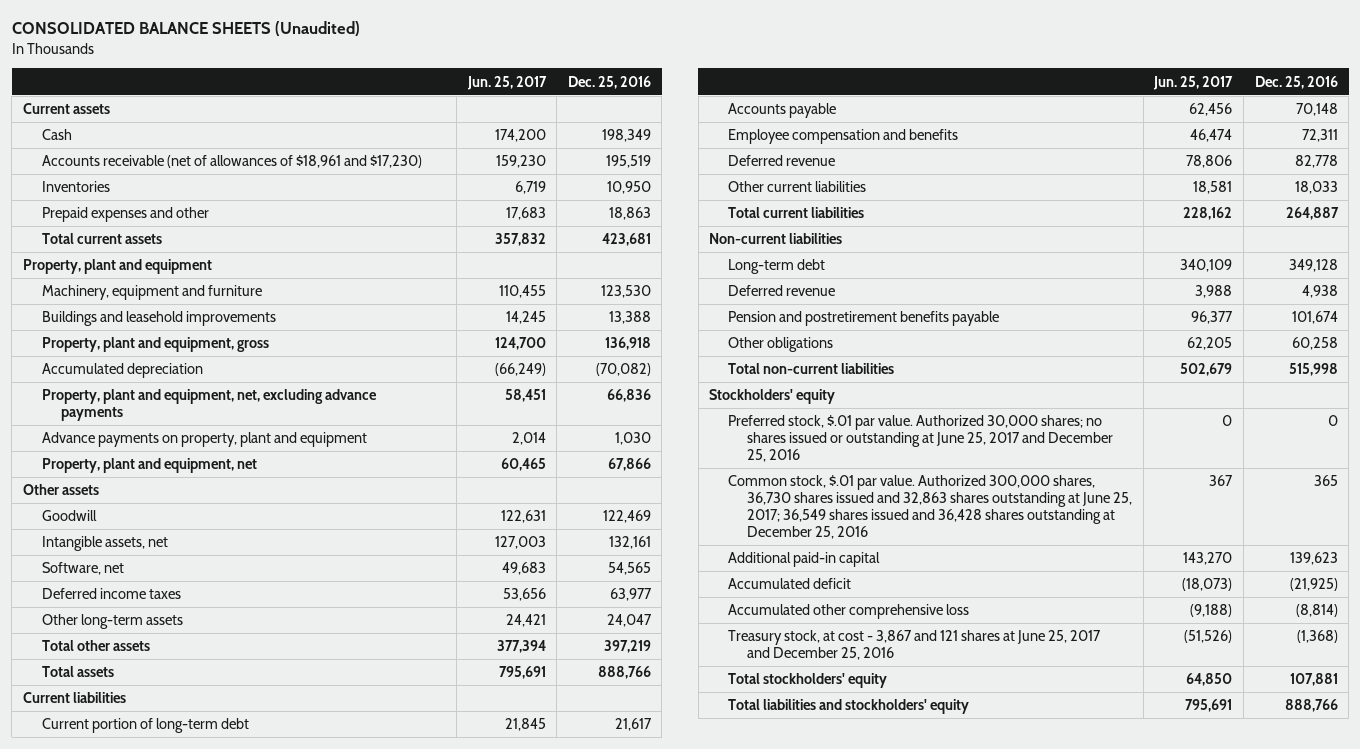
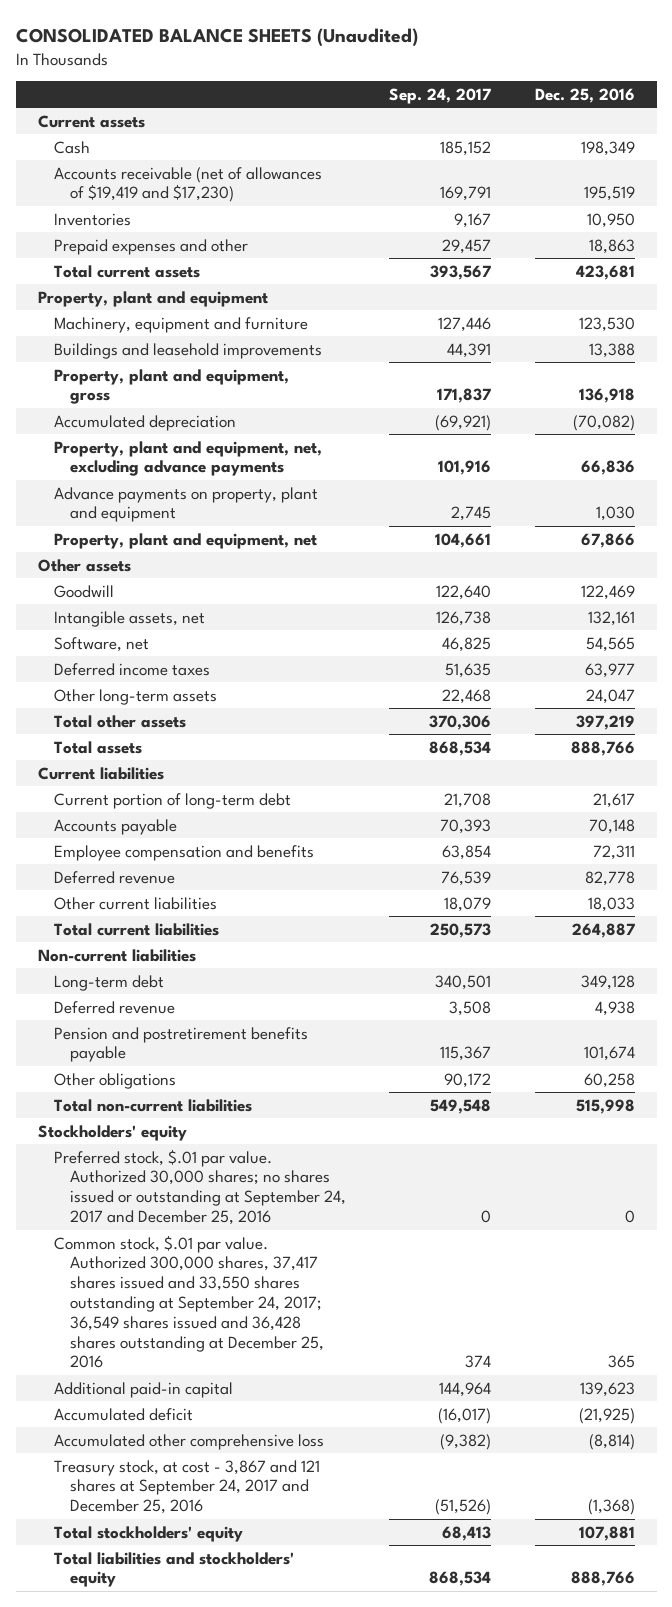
- | Jun. 25, 2017 | Dec. 25, 2016
+ | Sep. 24, 2017 | Dec. 25, 2016
- Accounts receivable (net of allowances of $18,961 and $17,230) | 159,230 | 195,519
+ Accounts receivable (net of allowances of $19,419 and $17,230) | 169,791 | 195,519
- Preferred stock, $.01 par value. Authorized 30,000 shares; no shares issued or outstanding at June 25, 2017 and December 25, 2016 | 0 | 0
- Common stock, $.01 par value. Authorized 300,000 shares, 36,730 shares issued and 32,863 shares outstanding at June 25, 2017; 36,549 shares issued and 36,428 shares outstanding at December 25, 2016 | 367 | 365
+ Preferred stock, $.01 par value. Authorized 30,000 shares; no shares issued or outstanding at September 24, 2017 and December 25, 2016 | 0 | 0
+ Common stock, $.01 par value. Authorized 300,000 shares, 37,417 shares issued and 33,550 shares outstanding at September 24, 2017; 36,549 shares issued and 36,428 shares outstanding at December 25, 2016 | 374 | 365
- Treasury stock, at cost - 3,867 and 121 shares at June 25, 2017 and December 25, 2016 | (51,526) | (1,368)
+ Treasury stock, at cost - 3,867 and 121 shares at September 24, 2017 and December 25, 2016 | (51,526) | (1,368)

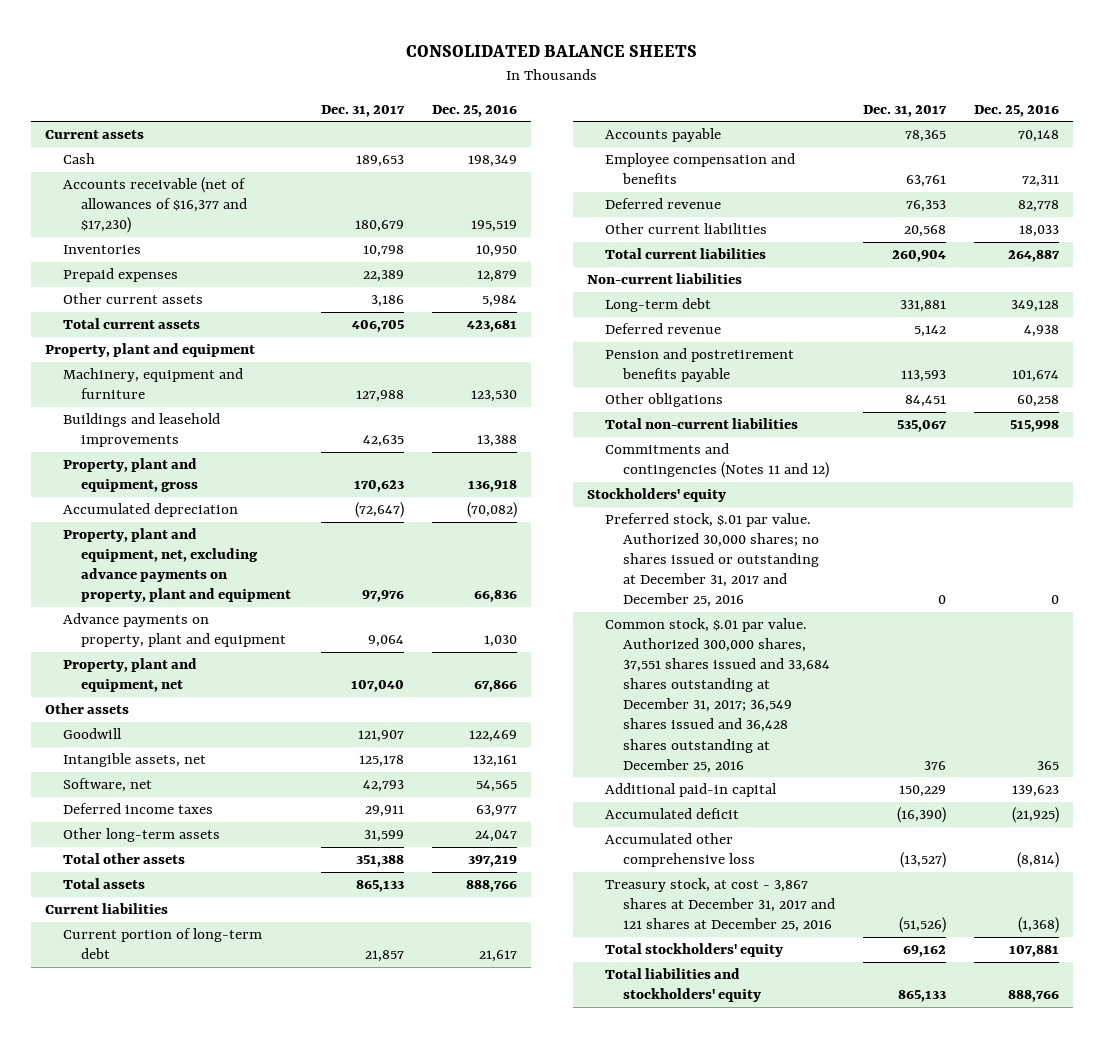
- CONSOLIDATED BALANCE SHEETS (Unaudited)
+ CONSOLIDATED BALANCE SHEETS
- | Sep. 24, 2017 | Dec. 25, 2016
+ | Dec. 31, 2017 | Dec. 25, 2016
- Accounts receivable (net of allowances of $19,419 and $17,230) | 169,791 | 195,519
+ Accounts receivable (net of allowances of $16,377 and $17,230) | 180,679 | 195,519
- Prepaid expenses and other | 29,457 | 18,863
+ Prepaid expenses | 22,389 | 12,879
+ Other current assets | 3,186 | 5,984
- Property, plant and equipment, net, excluding advance payments | 101,916 | 66,836
+ Property, plant and equipment, net, excluding advance payments on property, plant and equipment | 97,976 | 66,836
+ Commitments and contingencies (Notes 11 and 12)
- Preferred stock, $.01 par value. Authorized 30,000 shares; no shares issued or outstanding at September 24, 2017 and December 25, 2016 | 0 | 0
- Common stock, $.01 par value. Authorized 300,000 shares, 37,417 shares issued and 33,550 shares outstanding at September 24, 2017; 36,549 shares issued and 36,428 shares outstanding at December 25, 2016 | 374 | 365
+ Preferred stock, $.01 par value. Authorized 30,000 shares; no shares issued or outstanding at December 31, 2017 and December 25, 2016 | 0 | 0
+ Common stock, $.01 par value. Authorized 300,000 shares, 37,551 shares issued and 33,684 shares outstanding at December 31, 2017; 36,549 shares issued and 36,428 shares outstanding at December 25, 2016 | 376 | 365
- Treasury stock, at cost - 3,867 and 121 shares at September 24, 2017 and December 25, 2016 | (51,526) | (1,368)
+ Treasury stock, at cost - 3,867 shares at December 31, 2017 and 121 shares at December 25, 2016 | (51,526) | (1,368)

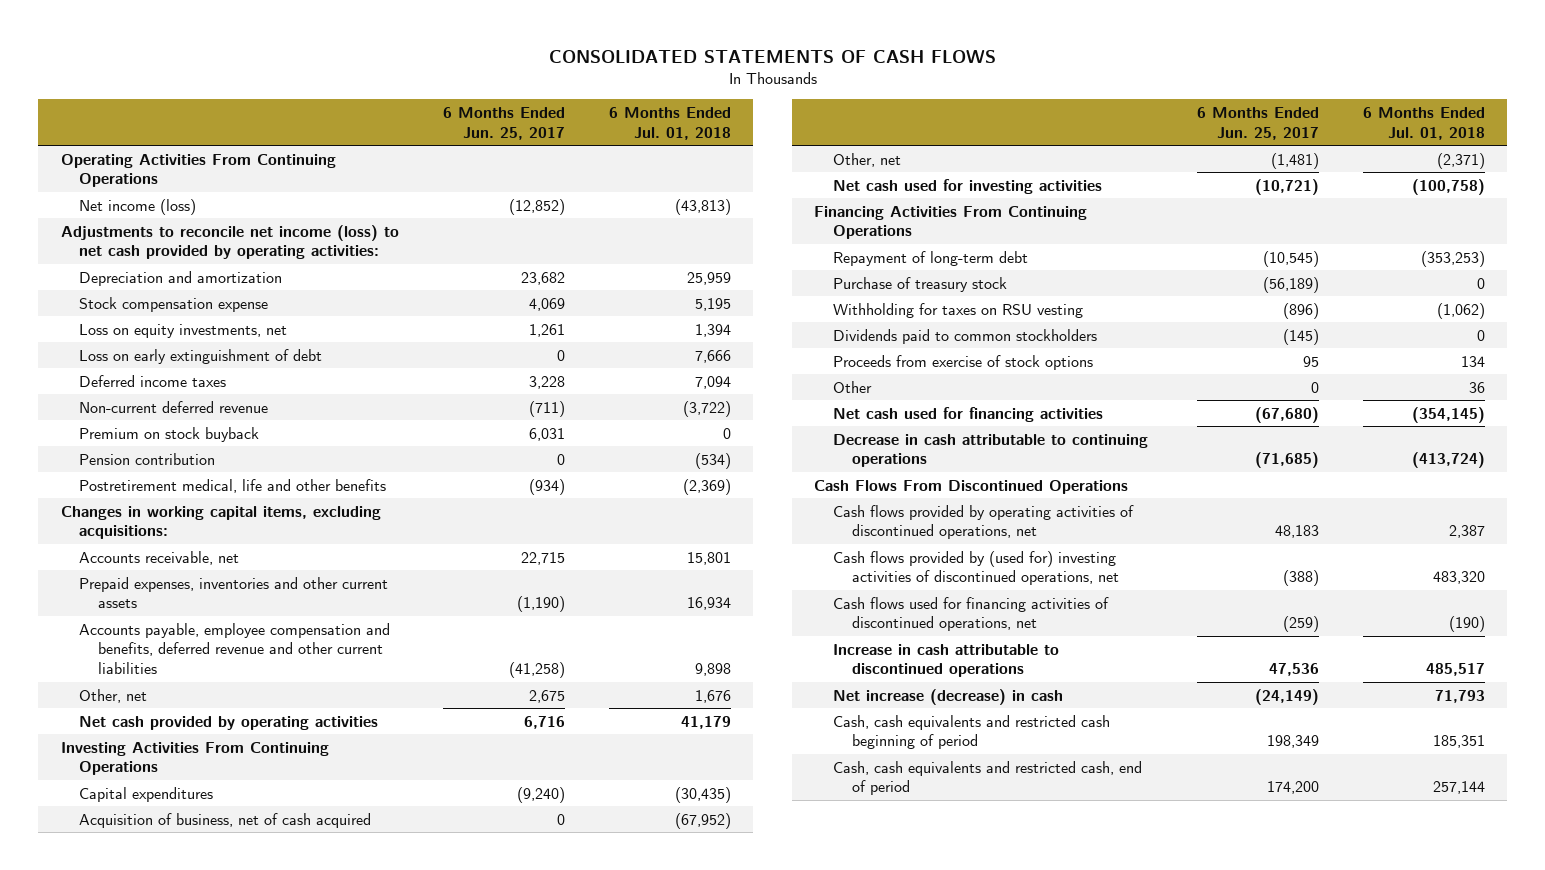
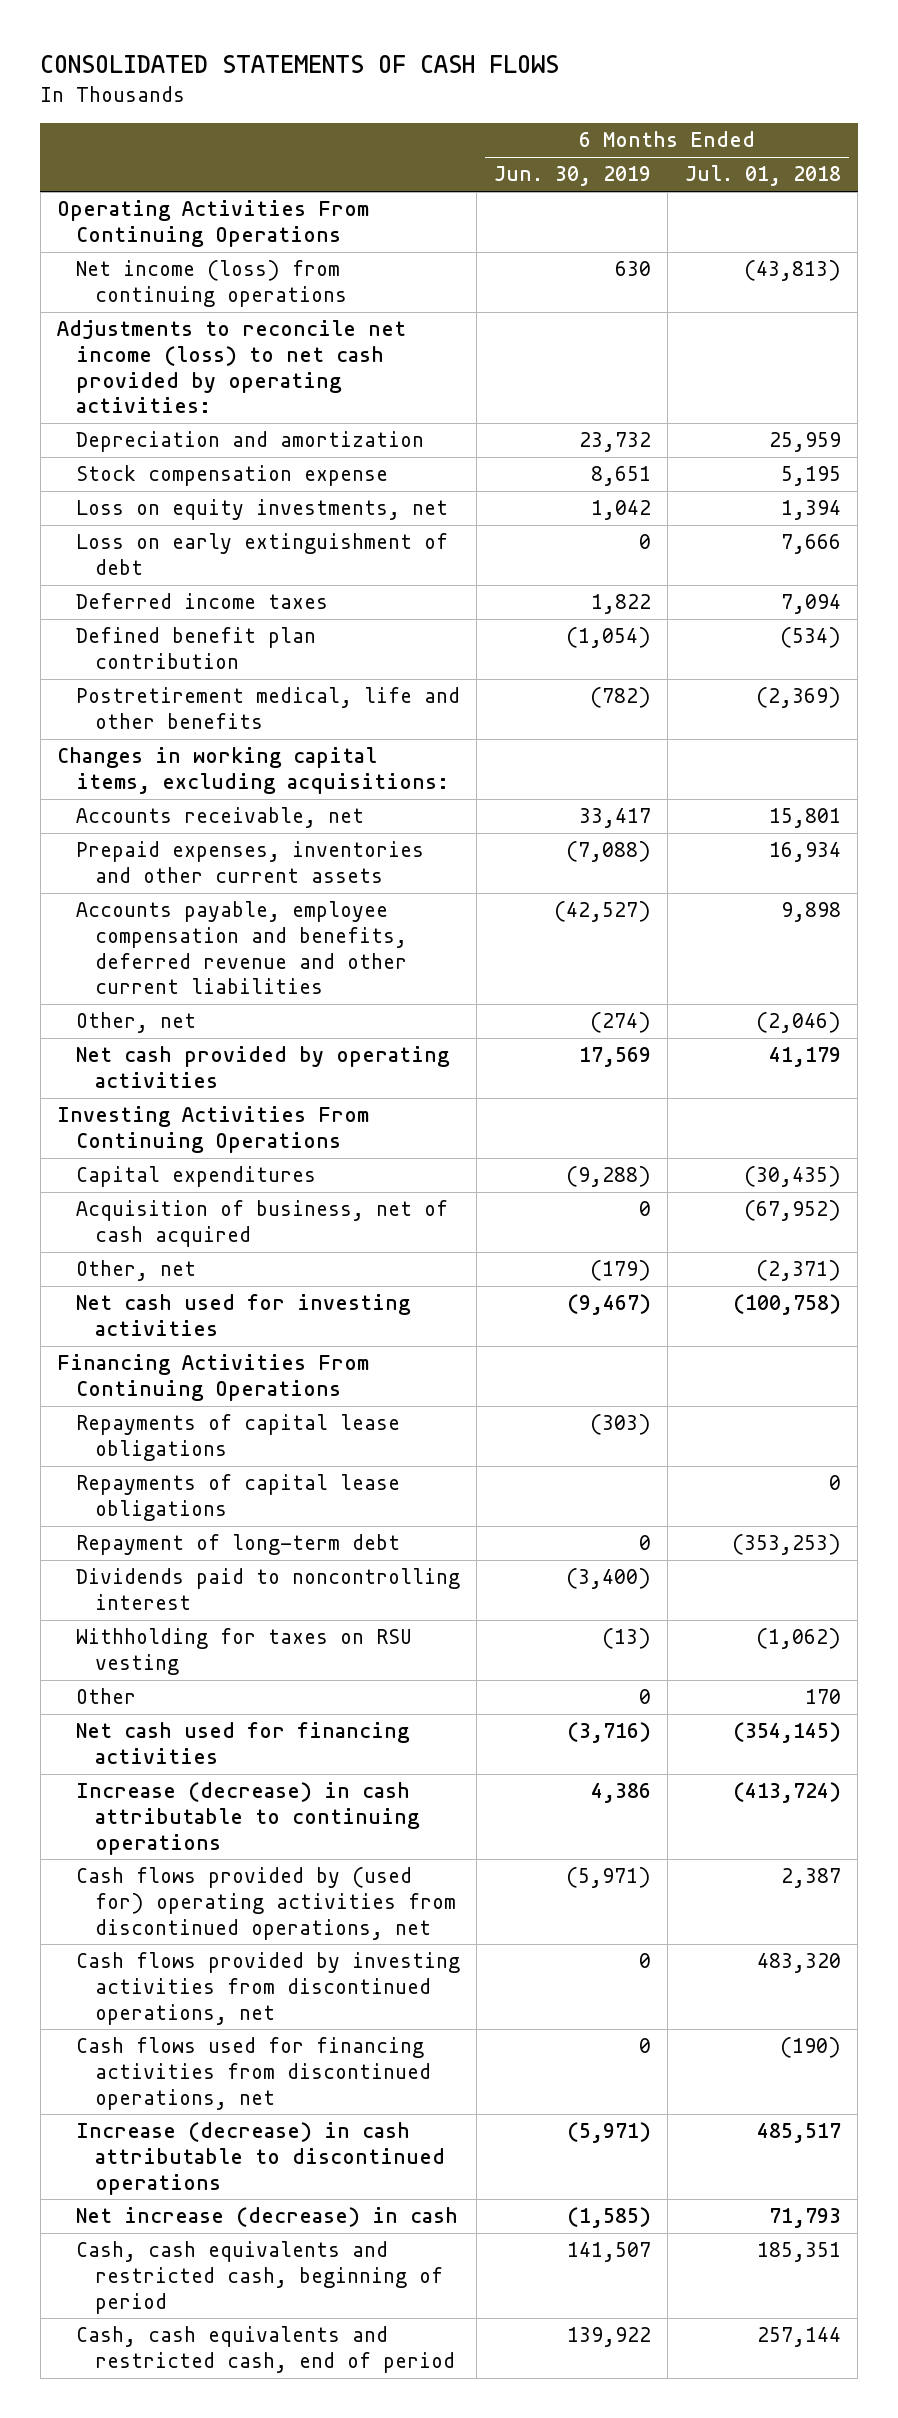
- | 6 Months Ended Jun. 25, 2017 | 6 Months Ended Jul. 01, 2018
+ | 6 Months Ended Jun. 30, 2019 | 6 Months Ended Jul. 01, 2018
- Net income (loss) | (12,852) | (43,813)
+ Net income (loss) from continuing operations | 630 | (43,813)
- Non-current deferred revenue | (711) | (3,722)
- Premium on stock buyback | 6,031 | 0
- Pension contribution | 0 | (534)
+ Defined benefit plan contribution | (1,054) | (534)
- Other, net | 2,675 | 1,676
+ Other, net | (274) | (2,046)
+ Repayments of capital lease obligations | (303) |
+ Repayments of capital lease obligations | | 0
- Purchase of treasury stock | (56,189) | 0
+ Dividends paid to noncontrolling interest | (3,400) |
- Dividends paid to common stockholders | (145) | 0
- Proceeds from exercise of stock options | 95 | 134
- Other | 0 | 36
+ Other | 0 | 170
- Decrease in cash attributable to continuing operations | (71,685) | (413,724)
- Cash Flows From Discontinued Operations
- Cash flows provided by operating activities of discontinued operations, net | 48,183 | 2,387
- Cash flows provided by (used for) investing activities of discontinued operations, net | (388) | 483,320
- Cash flows used for financing activities of discontinued operations, net | (259) | (190)
- Increase in cash attributable to discontinued operations | 47,536 | 485,517
+ Increase (decrease) in cash attributable to continuing operations | 4,386 | (413,724)
+ Cash flows provided by (used for) operating activities from discontinued operations, net | (5,971) | 2,387
+ Cash flows provided by investing activities from discontinued operations, net | 0 | 483,320
+ Cash flows used for financing activities from discontinued operations, net | 0 | (190)
+ Increase (decrease) in cash attributable to discontinued operations | (5,971) | 485,517
- Cash, cash equivalents and restricted cash beginning of period | 198,349 | 185,351
+ Cash, cash equivalents and restricted cash, beginning of period | 141,507 | 185,351

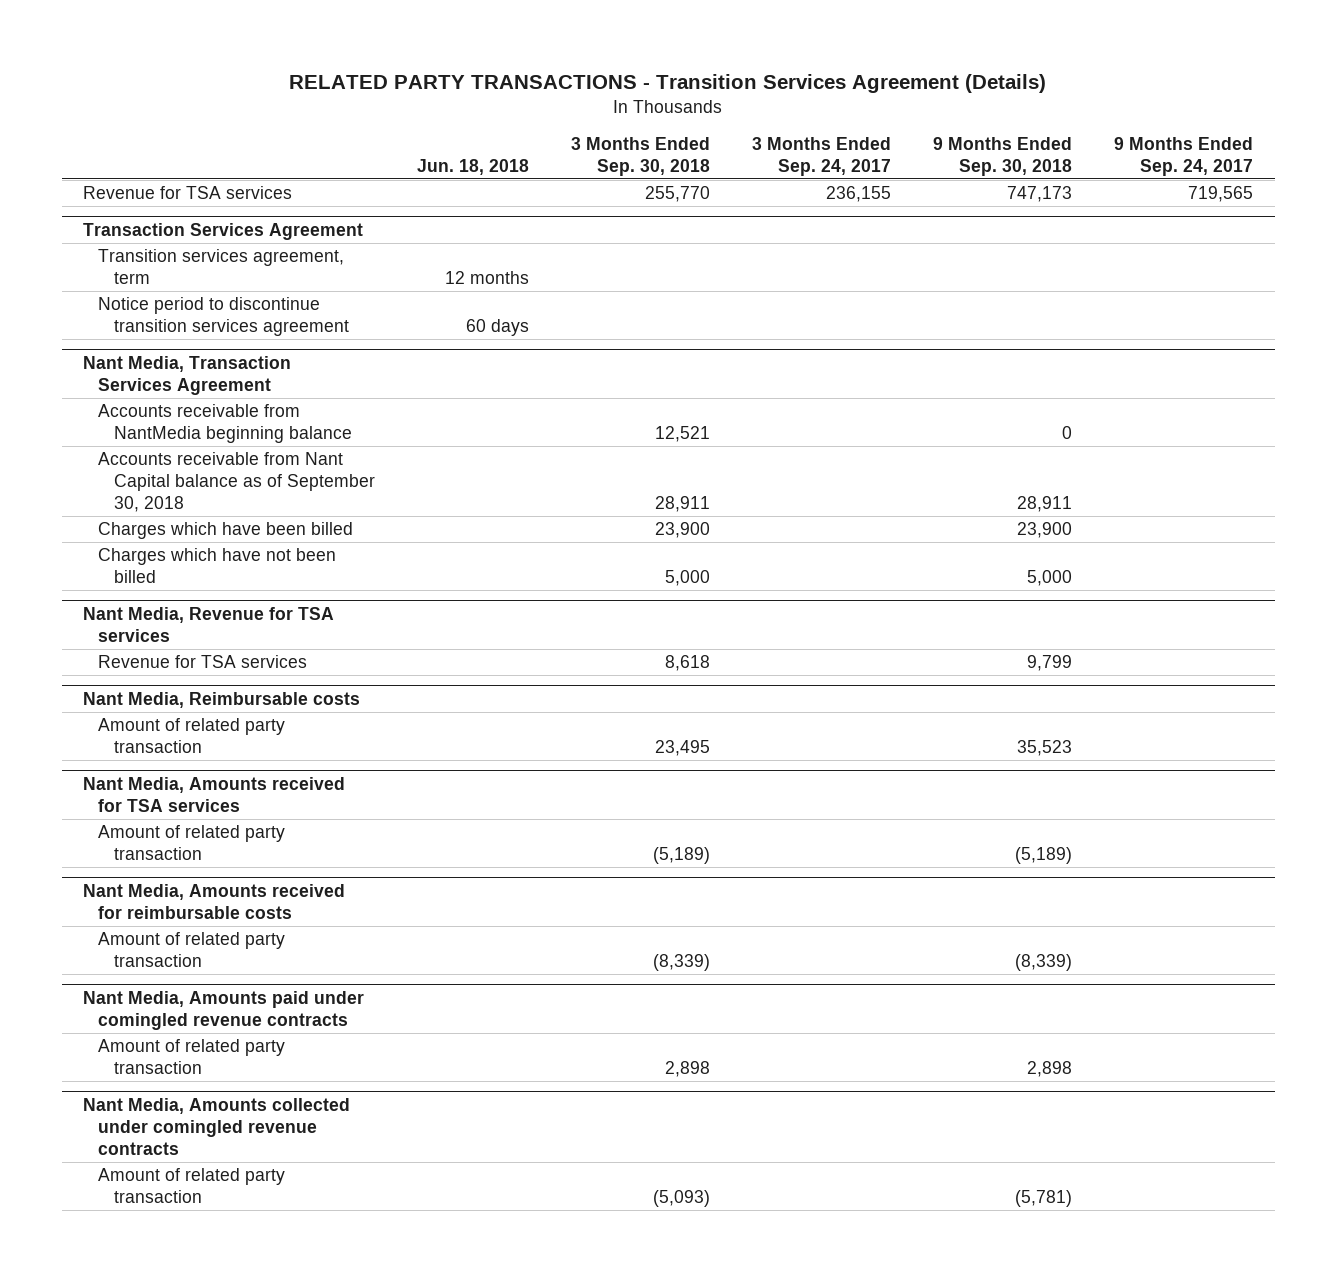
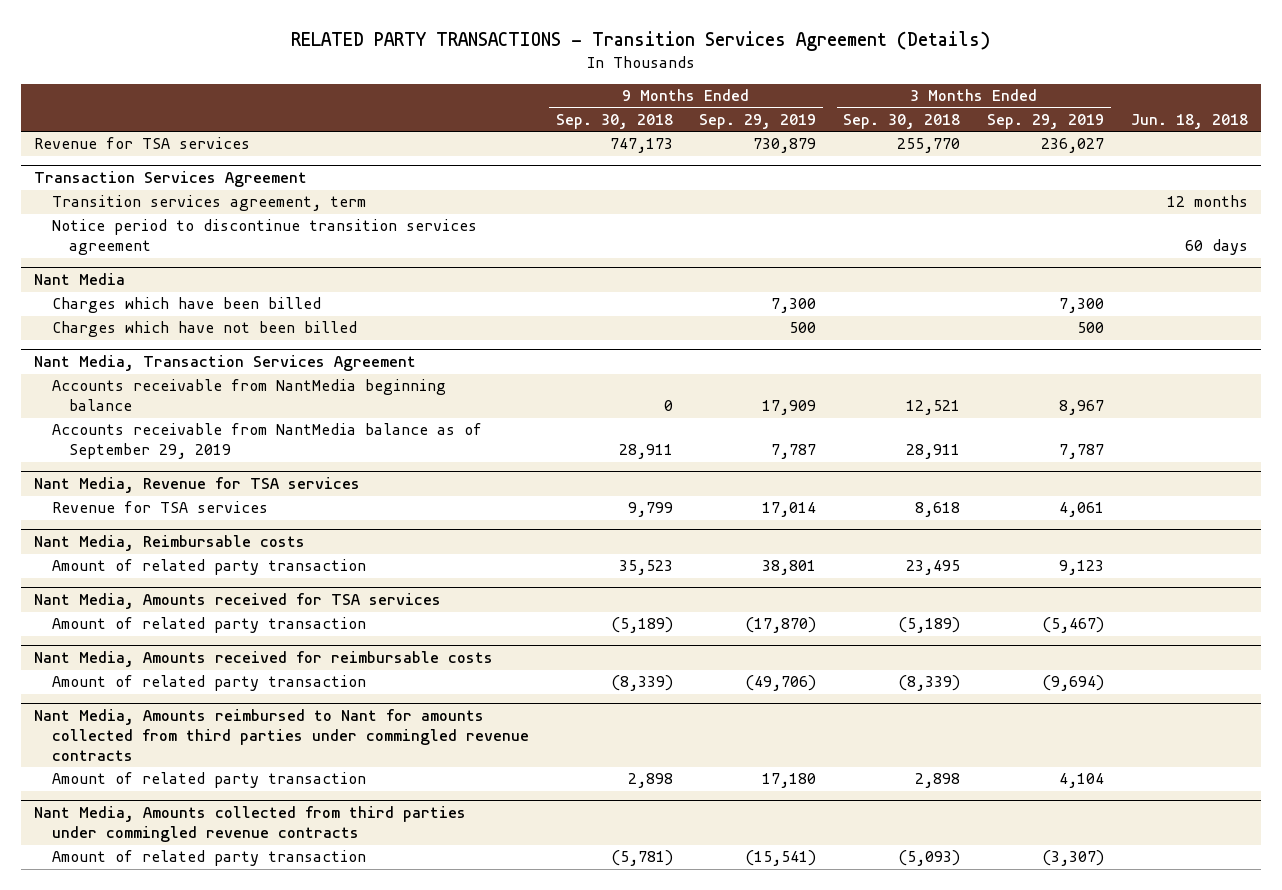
- | Jun. 18, 2018 | 3 Months Ended Sep. 30, 2018 | 3 Months Ended Sep. 24, 2017 | 9 Months Ended Sep. 30, 2018 | 9 Months Ended Sep. 24, 2017
+ | 9 Months Ended Sep. 30, 2018 | 9 Months Ended Sep. 29, 2019 | 3 Months Ended Sep. 30, 2018 | 3 Months Ended Sep. 29, 2019 | Jun. 18, 2018
+ Nant Media
+ Charges which have been billed | | 7,300 | | 7,300 |
+ Charges which have not been billed | | 500 | | 500 |
@ Nant Media, Transaction Services Agreement
- Accounts receivable from Nant Capital balance as of September 30, 2018 | | 28,911 | | 28,911 |
- Charges which have been billed | | 23,900 | | 23,900 |
- Charges which have not been billed | | 5,000 | | 5,000 |
+ Accounts receivable from NantMedia balance as of September 29, 2019 | 28,911 | 7,787 | 28,911 | 7,787 |
- Nant Media, Amounts paid under comingled revenue contracts
+ Nant Media, Amounts reimbursed to Nant for amounts collected from third parties under commingled revenue contracts
- Nant Media, Amounts collected under comingled revenue contracts
+ Nant Media, Amounts collected from third parties under commingled revenue contracts

